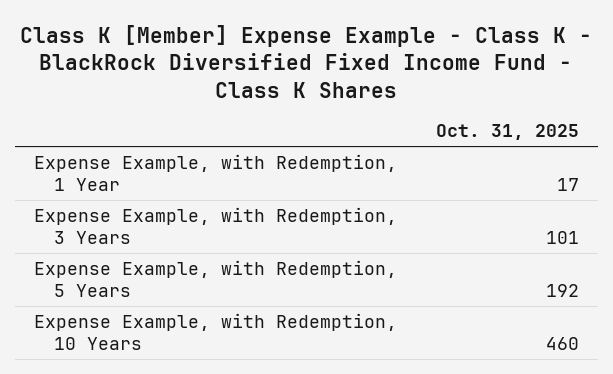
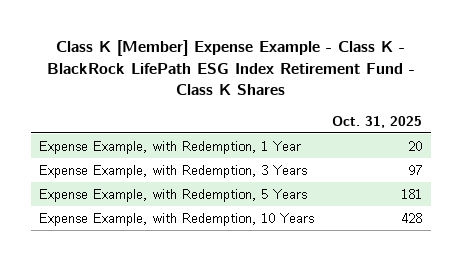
- Class K [Member] Expense Example - Class K - BlackRock Diversified Fixed Income Fund - Class K Shares
+ Class K [Member] Expense Example - Class K - BlackRock LifePath ESG Index Retirement Fund - Class K Shares
- Expense Example, with Redemption, 1 Year | 17
- Expense Example, with Redemption, 3 Years | 101
- Expense Example, with Redemption, 5 Years | 192
- Expense Example, with Redemption, 10 Years | 460
+ Expense Example, with Redemption, 1 Year | 20
+ Expense Example, with Redemption, 3 Years | 97
+ Expense Example, with Redemption, 5 Years | 181
+ Expense Example, with Redemption, 10 Years | 428

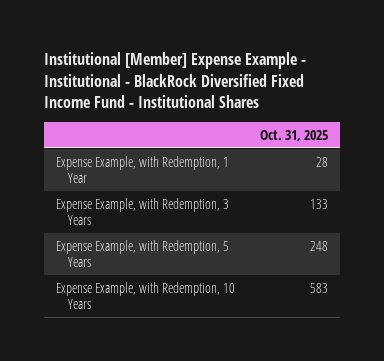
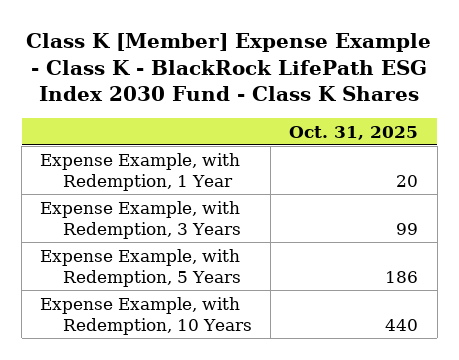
- Institutional [Member] Expense Example - Institutional - BlackRock Diversified Fixed Income Fund - Institutional Shares
+ Class K [Member] Expense Example - Class K - BlackRock LifePath ESG Index 2030 Fund - Class K Shares
- Expense Example, with Redemption, 1 Year | 28
- Expense Example, with Redemption, 3 Years | 133
- Expense Example, with Redemption, 5 Years | 248
- Expense Example, with Redemption, 10 Years | 583
+ Expense Example, with Redemption, 1 Year | 20
+ Expense Example, with Redemption, 3 Years | 99
+ Expense Example, with Redemption, 5 Years | 186
+ Expense Example, with Redemption, 10 Years | 440

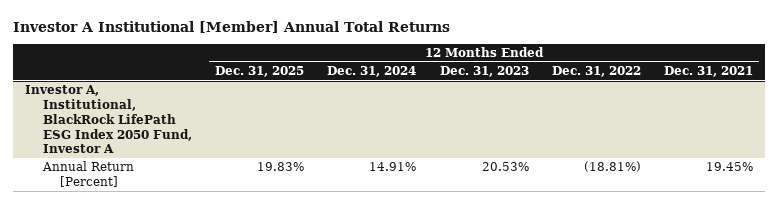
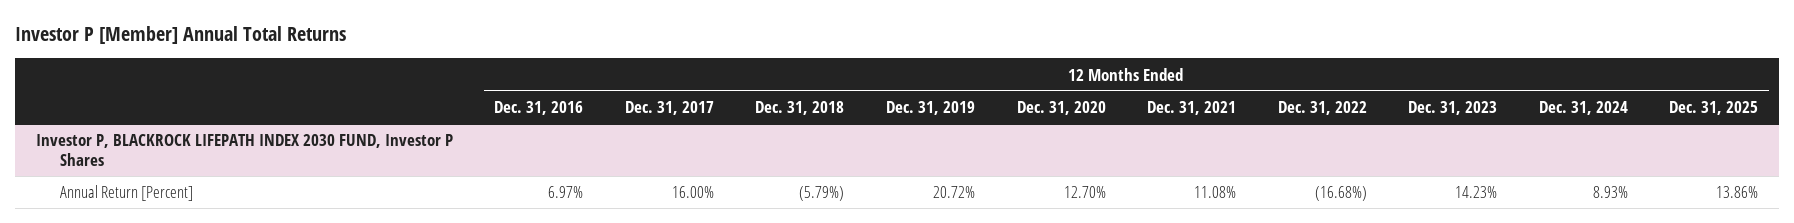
- Investor A Institutional [Member] Annual Total Returns
+ Investor P [Member] Annual Total Returns
- | 12 Months Ended Dec. 31, 2025 | 12 Months Ended Dec. 31, 2024 | 12 Months Ended Dec. 31, 2023 | 12 Months Ended Dec. 31, 2022 | 12 Months Ended Dec. 31, 2021
+ | 12 Months Ended Dec. 31, 2016 | 12 Months Ended Dec. 31, 2017 | 12 Months Ended Dec. 31, 2018 | 12 Months Ended Dec. 31, 2019 | 12 Months Ended Dec. 31, 2020 | 12 Months Ended Dec. 31, 2021 | 12 Months Ended Dec. 31, 2022 | 12 Months Ended Dec. 31, 2023 | 12 Months Ended Dec. 31, 2024 | 12 Months Ended Dec. 31, 2025
- Investor A, Institutional, BlackRock LifePath ESG Index 2050 Fund, Investor A
- Annual Return [Percent] | 19.83% | 14.91% | 20.53% | (18.81%) | 19.45%
+ Investor P, BLACKROCK LIFEPATH INDEX 2030 FUND, Investor P Shares
+ Annual Return [Percent] | 6.97% | 16.00% | (5.79%) | 20.72% | 12.70% | 11.08% | (16.68%) | 14.23% | 8.93% | 13.86%

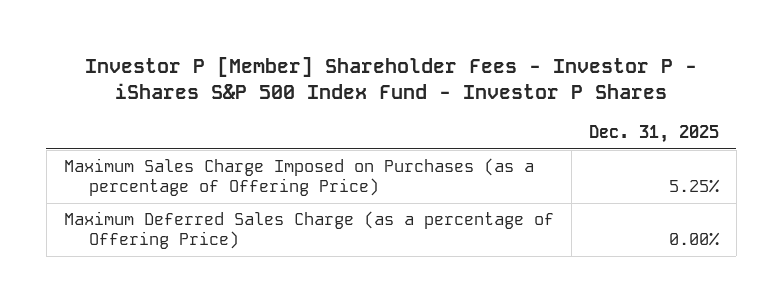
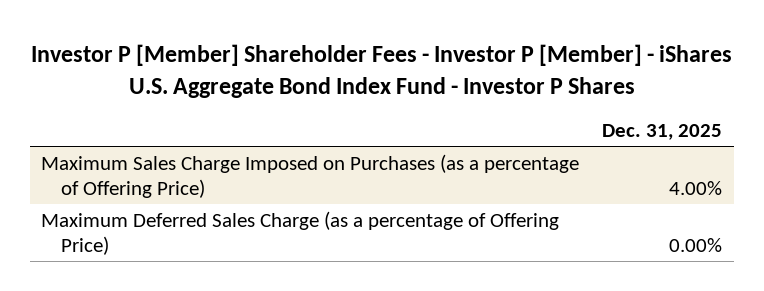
- Investor P [Member] Shareholder Fees - Investor P - iShares S&P 500 Index Fund - Investor P Shares
+ Investor P [Member] Shareholder Fees - Investor P [Member] - iShares U.S. Aggregate Bond Index Fund - Investor P Shares
- Maximum Sales Charge Imposed on Purchases (as a percentage of Offering Price) | 5.25%
+ Maximum Sales Charge Imposed on Purchases (as a percentage of Offering Price) | 4.00%

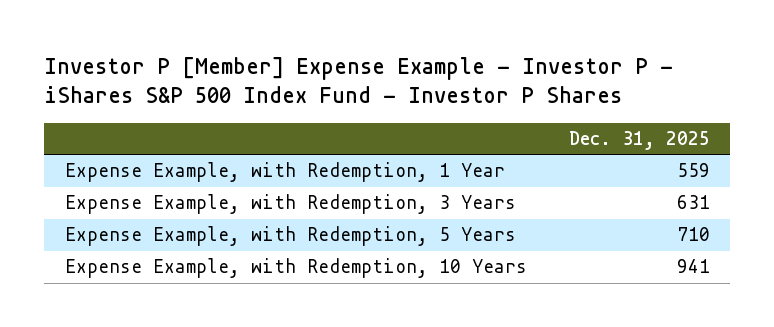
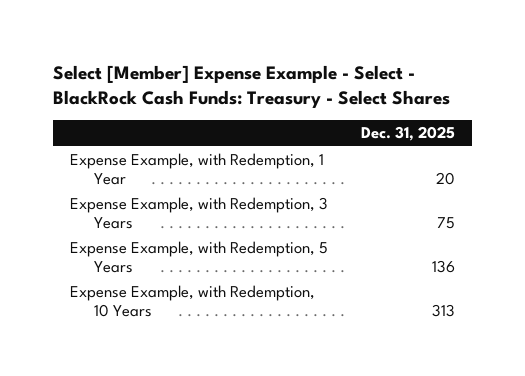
- Investor P [Member] Expense Example - Investor P - iShares S&P 500 Index Fund - Investor P Shares
+ Select [Member] Expense Example - Select - BlackRock Cash Funds: Treasury - Select Shares
- Expense Example, with Redemption, 1 Year | 559
- Expense Example, with Redemption, 3 Years | 631
- Expense Example, with Redemption, 5 Years | 710
- Expense Example, with Redemption, 10 Years | 941
+ Expense Example, with Redemption, 1 Year | 20
+ Expense Example, with Redemption, 3 Years | 75
+ Expense Example, with Redemption, 5 Years | 136
+ Expense Example, with Redemption, 10 Years | 313

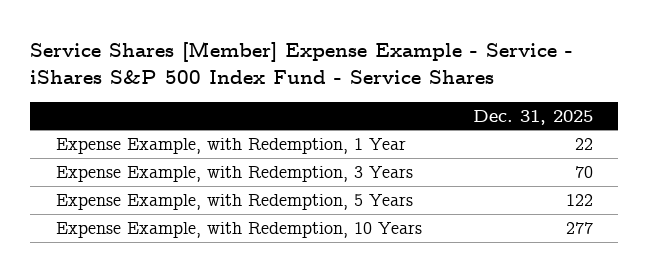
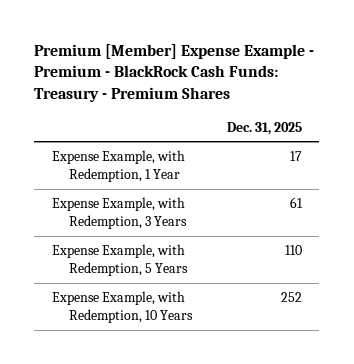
- Service Shares [Member] Expense Example - Service - iShares S&P 500 Index Fund - Service Shares
+ Premium [Member] Expense Example - Premium - BlackRock Cash Funds: Treasury - Premium Shares
- Expense Example, with Redemption, 1 Year | 22
- Expense Example, with Redemption, 3 Years | 70
- Expense Example, with Redemption, 5 Years | 122
- Expense Example, with Redemption, 10 Years | 277
+ Expense Example, with Redemption, 1 Year | 17
+ Expense Example, with Redemption, 3 Years | 61
+ Expense Example, with Redemption, 5 Years | 110
+ Expense Example, with Redemption, 10 Years | 252

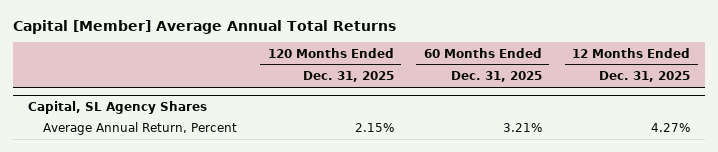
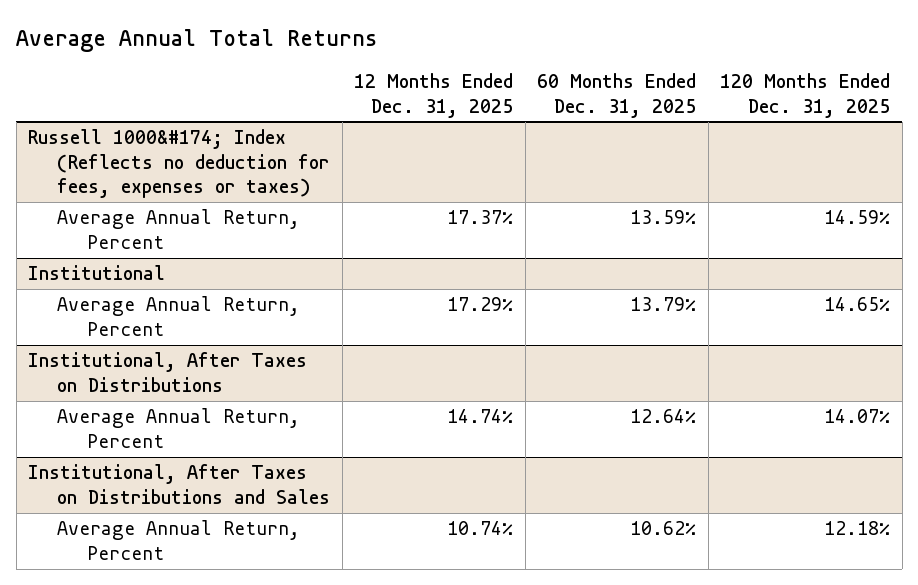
- Capital [Member] Average Annual Total Returns
+ Average Annual Total Returns
- | 120 Months Ended Dec. 31, 2025 | 60 Months Ended Dec. 31, 2025 | 12 Months Ended Dec. 31, 2025
+ | 12 Months Ended Dec. 31, 2025 | 60 Months Ended Dec. 31, 2025 | 120 Months Ended Dec. 31, 2025
- Capital, SL Agency Shares
- Average Annual Return, Percent | 2.15% | 3.21% | 4.27%
+ Russell 1000&#174; Index (Reflects no deduction for fees, expenses or taxes)
+ Average Annual Return, Percent | 17.37% | 13.59% | 14.59%
+ Institutional
+ Average Annual Return, Percent | 17.29% | 13.79% | 14.65%
+ Institutional, After Taxes on Distributions
+ Average Annual Return, Percent | 14.74% | 12.64% | 14.07%
+ Institutional, After Taxes on Distributions and Sales
+ Average Annual Return, Percent | 10.74% | 10.62% | 12.18%

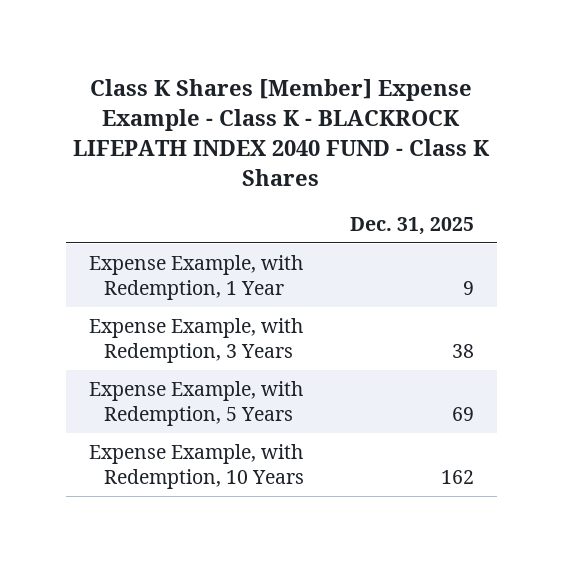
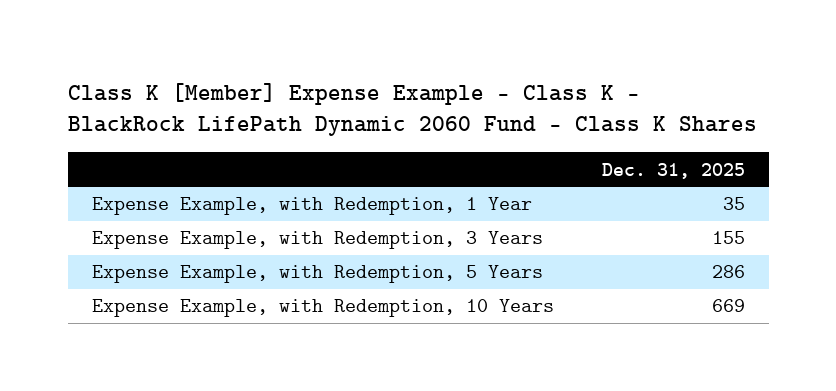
- Class K Shares [Member] Expense Example - Class K - BLACKROCK LIFEPATH INDEX 2040 FUND - Class K Shares
+ Class K [Member] Expense Example - Class K - BlackRock LifePath Dynamic 2060 Fund - Class K Shares
- Expense Example, with Redemption, 1 Year | 9
- Expense Example, with Redemption, 3 Years | 38
- Expense Example, with Redemption, 5 Years | 69
- Expense Example, with Redemption, 10 Years | 162
+ Expense Example, with Redemption, 1 Year | 35
+ Expense Example, with Redemption, 3 Years | 155
+ Expense Example, with Redemption, 5 Years | 286
+ Expense Example, with Redemption, 10 Years | 669

